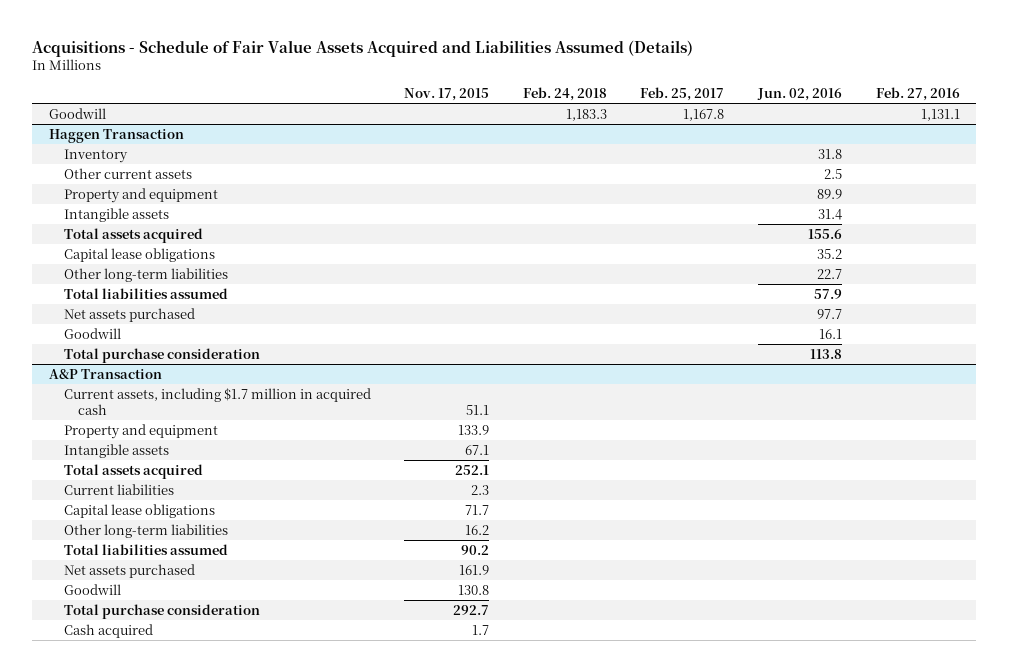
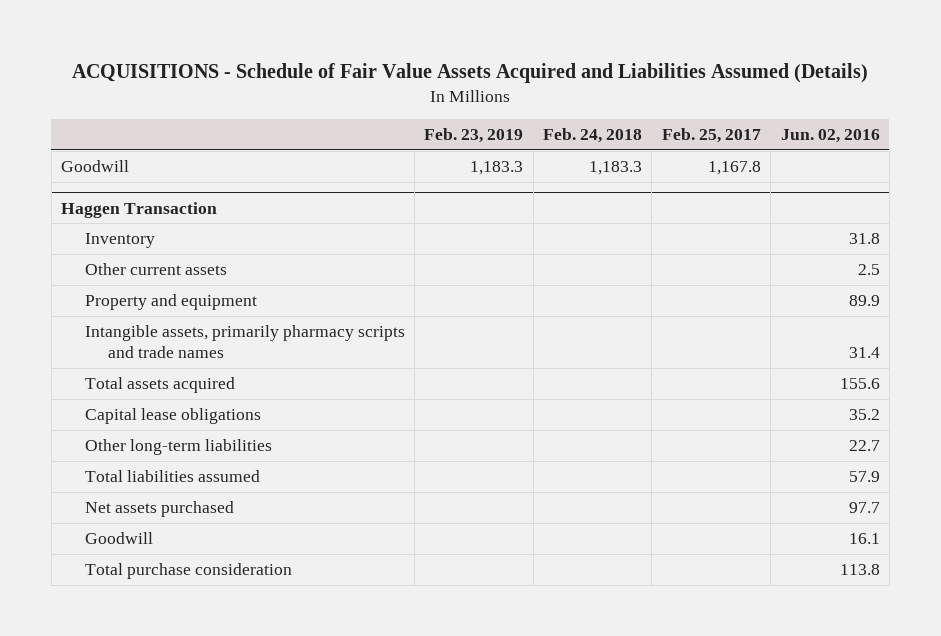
- Acquisitions - Schedule of Fair Value Assets Acquired and Liabilities Assumed (Details)
+ ACQUISITIONS - Schedule of Fair Value Assets Acquired and Liabilities Assumed (Details)
- | Nov. 17, 2015 | Feb. 24, 2018 | Feb. 25, 2017 | Jun. 02, 2016 | Feb. 27, 2016
+ | Feb. 23, 2019 | Feb. 24, 2018 | Feb. 25, 2017 | Jun. 02, 2016
@ Haggen Transaction
- Intangible assets | | | | 31.4 |
+ Intangible assets, primarily pharmacy scripts and trade names | | | | 31.4
- A&P Transaction
- Current assets, including $1.7 million in acquired cash | 51.1 | | | |
- Property and equipment | 133.9 | | | |
- Intangible assets | 67.1 | | | |
- Total assets acquired | 252.1 | | | |
- Current liabilities | 2.3 | | | |
- Capital lease obligations | 71.7 | | | |
- Other long-term liabilities | 16.2 | | | |
- Total liabilities assumed | 90.2 | | | |
- Net assets purchased | 161.9 | | | |
- Goodwill | 130.8 | | | |
- Total purchase consideration | 292.7 | | | |
- Cash acquired | 1.7 | | | |

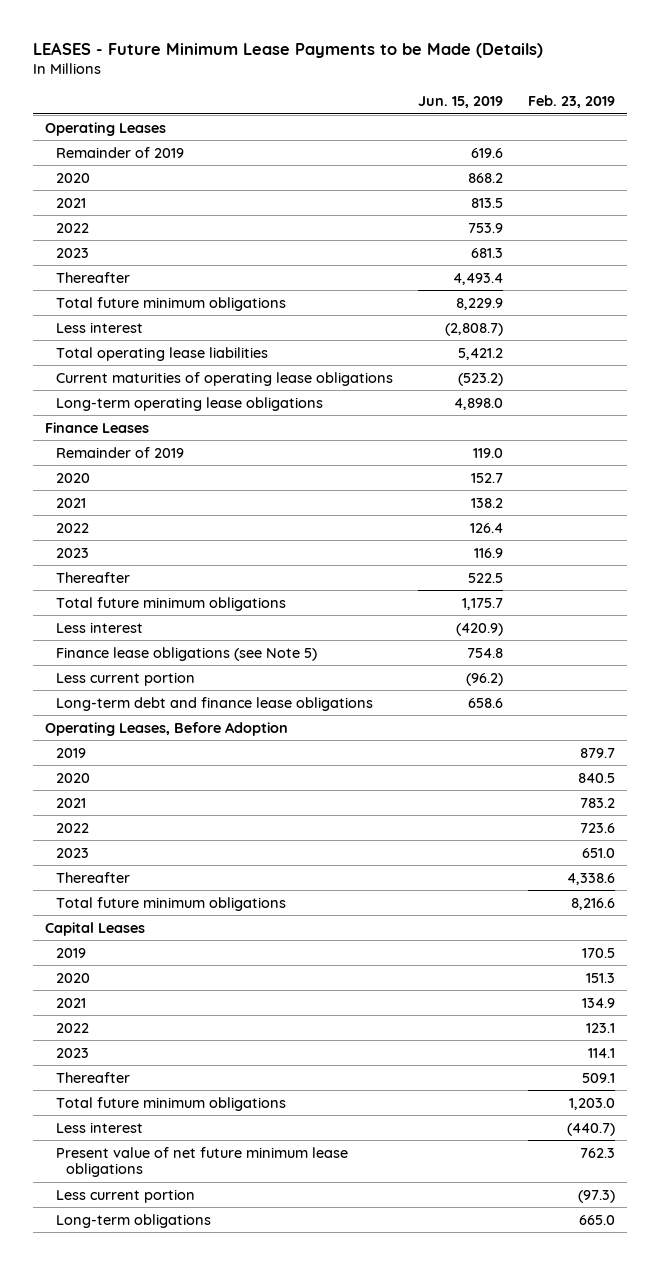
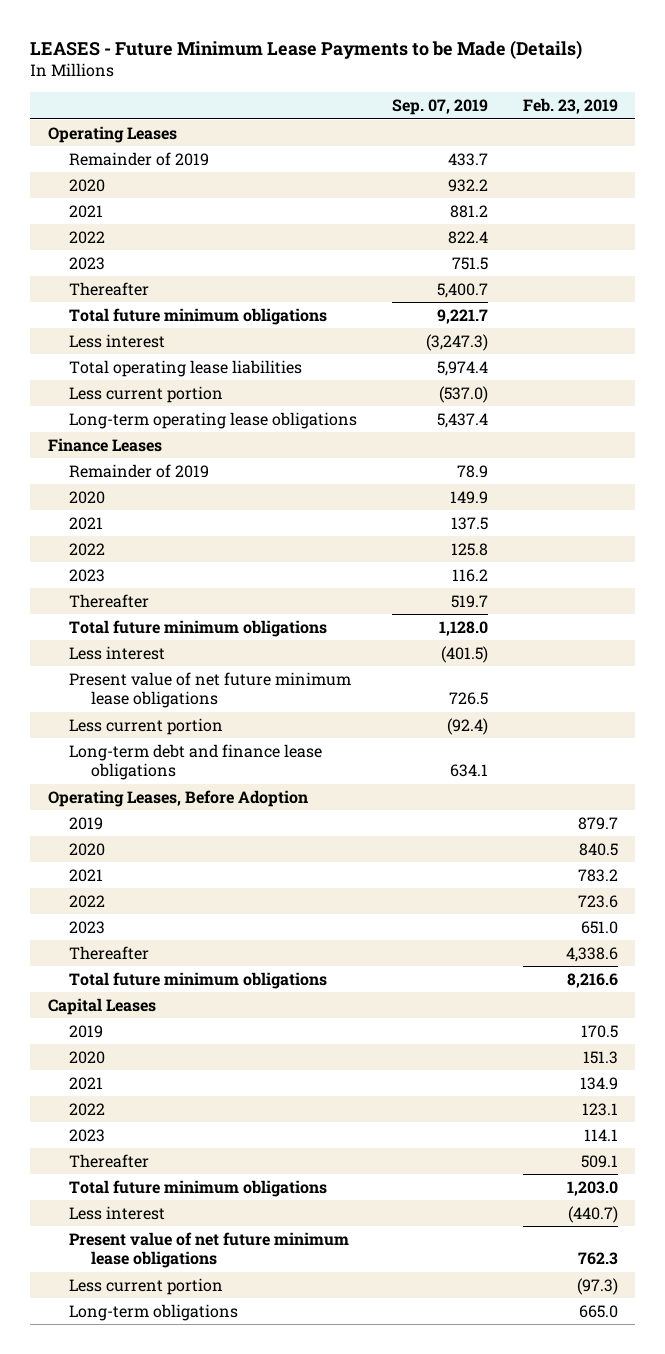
- | Jun. 15, 2019 | Feb. 23, 2019
+ | Sep. 07, 2019 | Feb. 23, 2019
- Current maturities of operating lease obligations | (523.2) |
+ Less current portion | (537.0) |
- Finance lease obligations (see Note 5) | 754.8 |
+ Present value of net future minimum lease obligations | 726.5 |

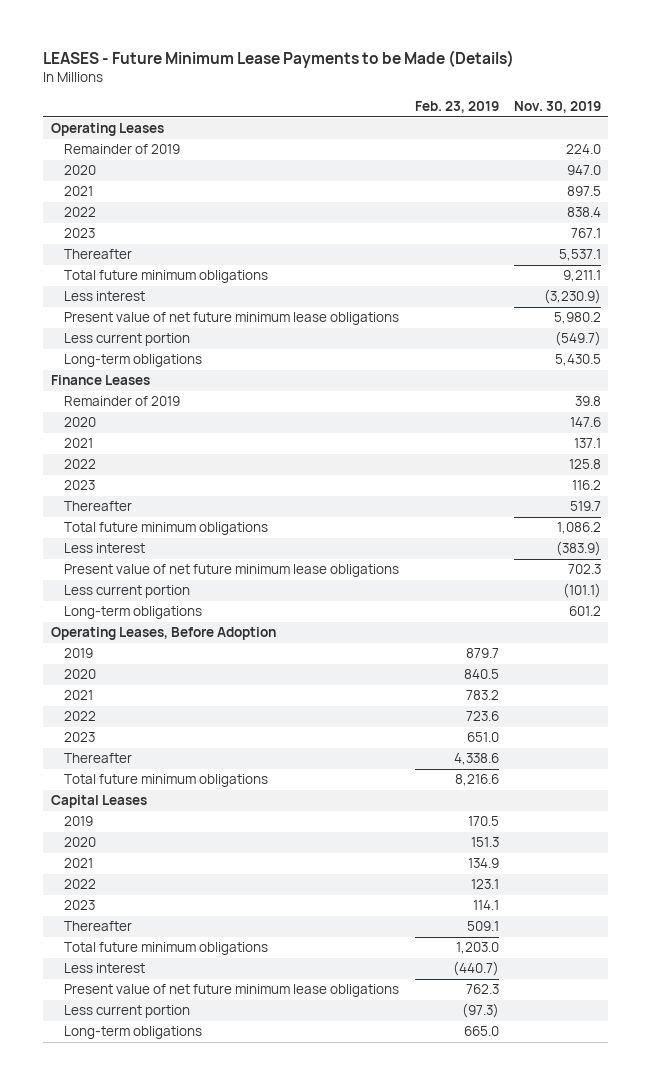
- | Sep. 07, 2019 | Feb. 23, 2019
+ | Feb. 23, 2019 | Nov. 30, 2019
- Total operating lease liabilities | 5,974.4 |
+ Present value of net future minimum lease obligations | | 5,980.2
- Long-term operating lease obligations | 5,437.4 |
+ Long-term obligations | | 5,430.5
- Long-term debt and finance lease obligations | 634.1 |
+ Long-term obligations | | 601.2

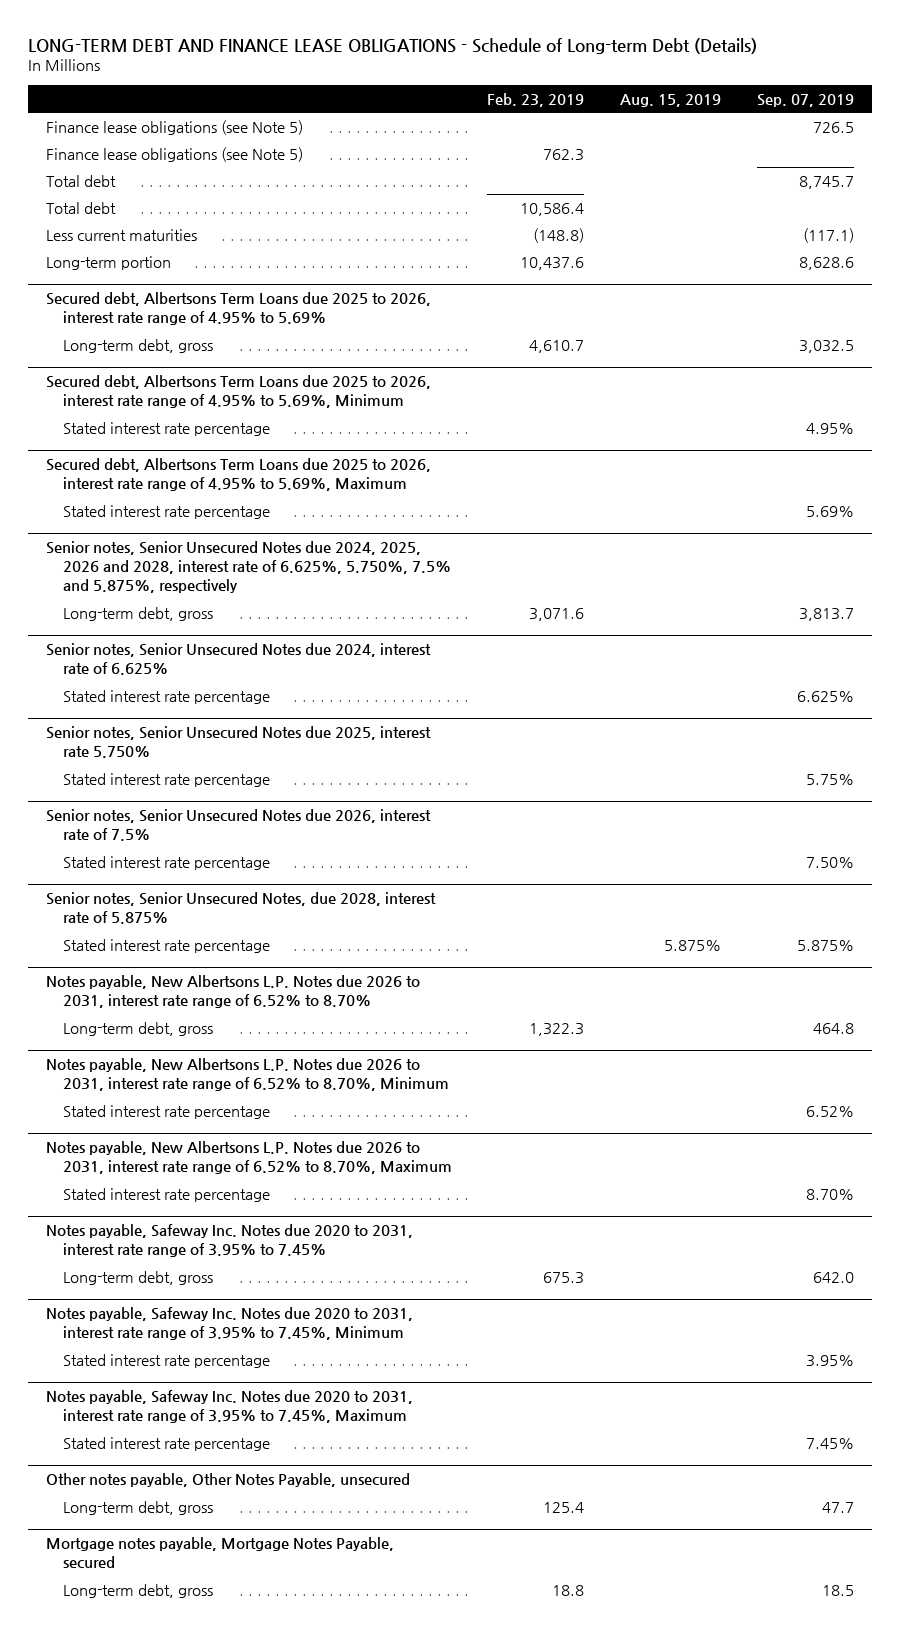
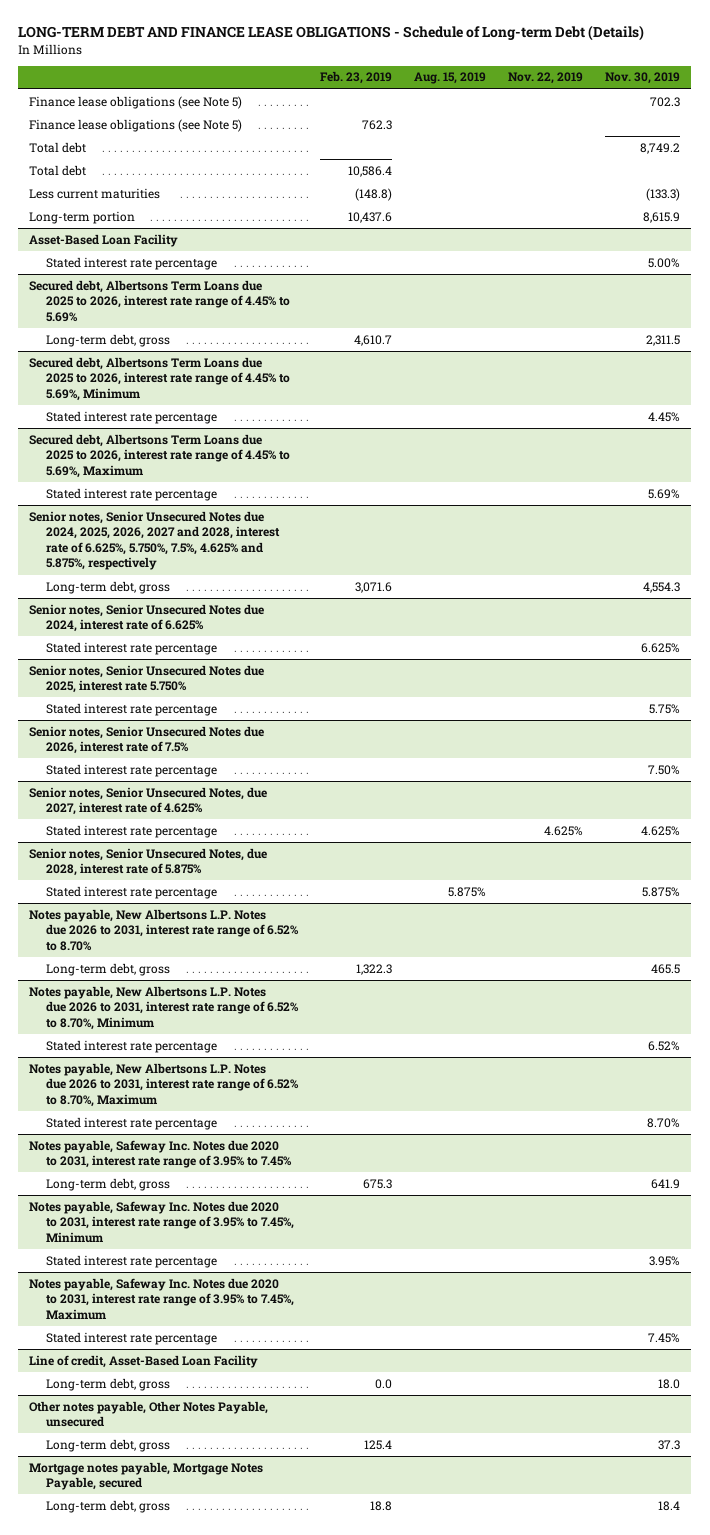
- | Feb. 23, 2019 | Aug. 15, 2019 | Sep. 07, 2019
+ | Feb. 23, 2019 | Aug. 15, 2019 | Nov. 22, 2019 | Nov. 30, 2019
- Secured debt, Albertsons Term Loans due 2025 to 2026, interest rate range of 4.95% to 5.69%
+ Asset-Based Loan Facility
+ Stated interest rate percentage | | | | 5.00%
+ Secured debt, Albertsons Term Loans due 2025 to 2026, interest rate range of 4.45% to 5.69%
- Secured debt, Albertsons Term Loans due 2025 to 2026, interest rate range of 4.95% to 5.69%, Minimum
+ Secured debt, Albertsons Term Loans due 2025 to 2026, interest rate range of 4.45% to 5.69%, Minimum
- Secured debt, Albertsons Term Loans due 2025 to 2026, interest rate range of 4.95% to 5.69%, Maximum
+ Secured debt, Albertsons Term Loans due 2025 to 2026, interest rate range of 4.45% to 5.69%, Maximum
- Senior notes, Senior Unsecured Notes due 2024, 2025, 2026 and 2028, interest rate of 6.625%, 5.750%, 7.5% and 5.875%, respectively
+ Senior notes, Senior Unsecured Notes due 2024, 2025, 2026, 2027 and 2028, interest rate of 6.625%, 5.750%, 7.5%, 4.625% and 5.875%, respectively
+ Senior notes, Senior Unsecured Notes, due 2027, interest rate of 4.625%
+ Stated interest rate percentage | | | 4.625% | 4.625%
+ Line of credit, Asset-Based Loan Facility
+ Long-term debt, gross | 0.0 | | | 18.0

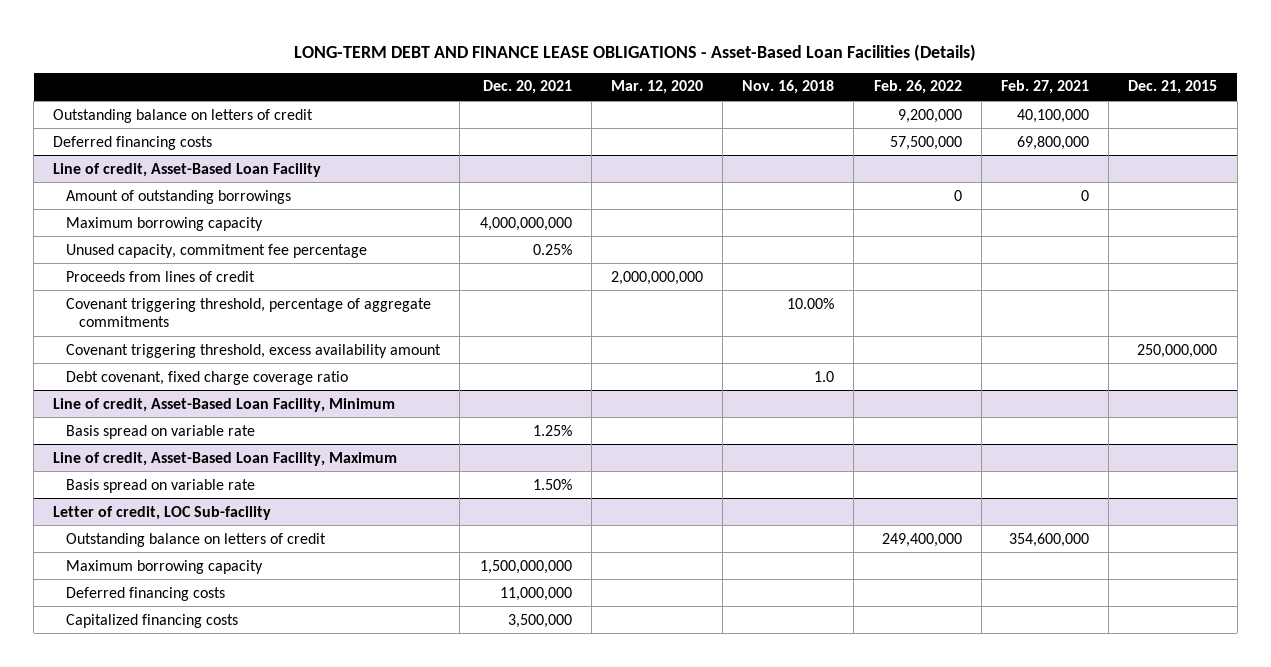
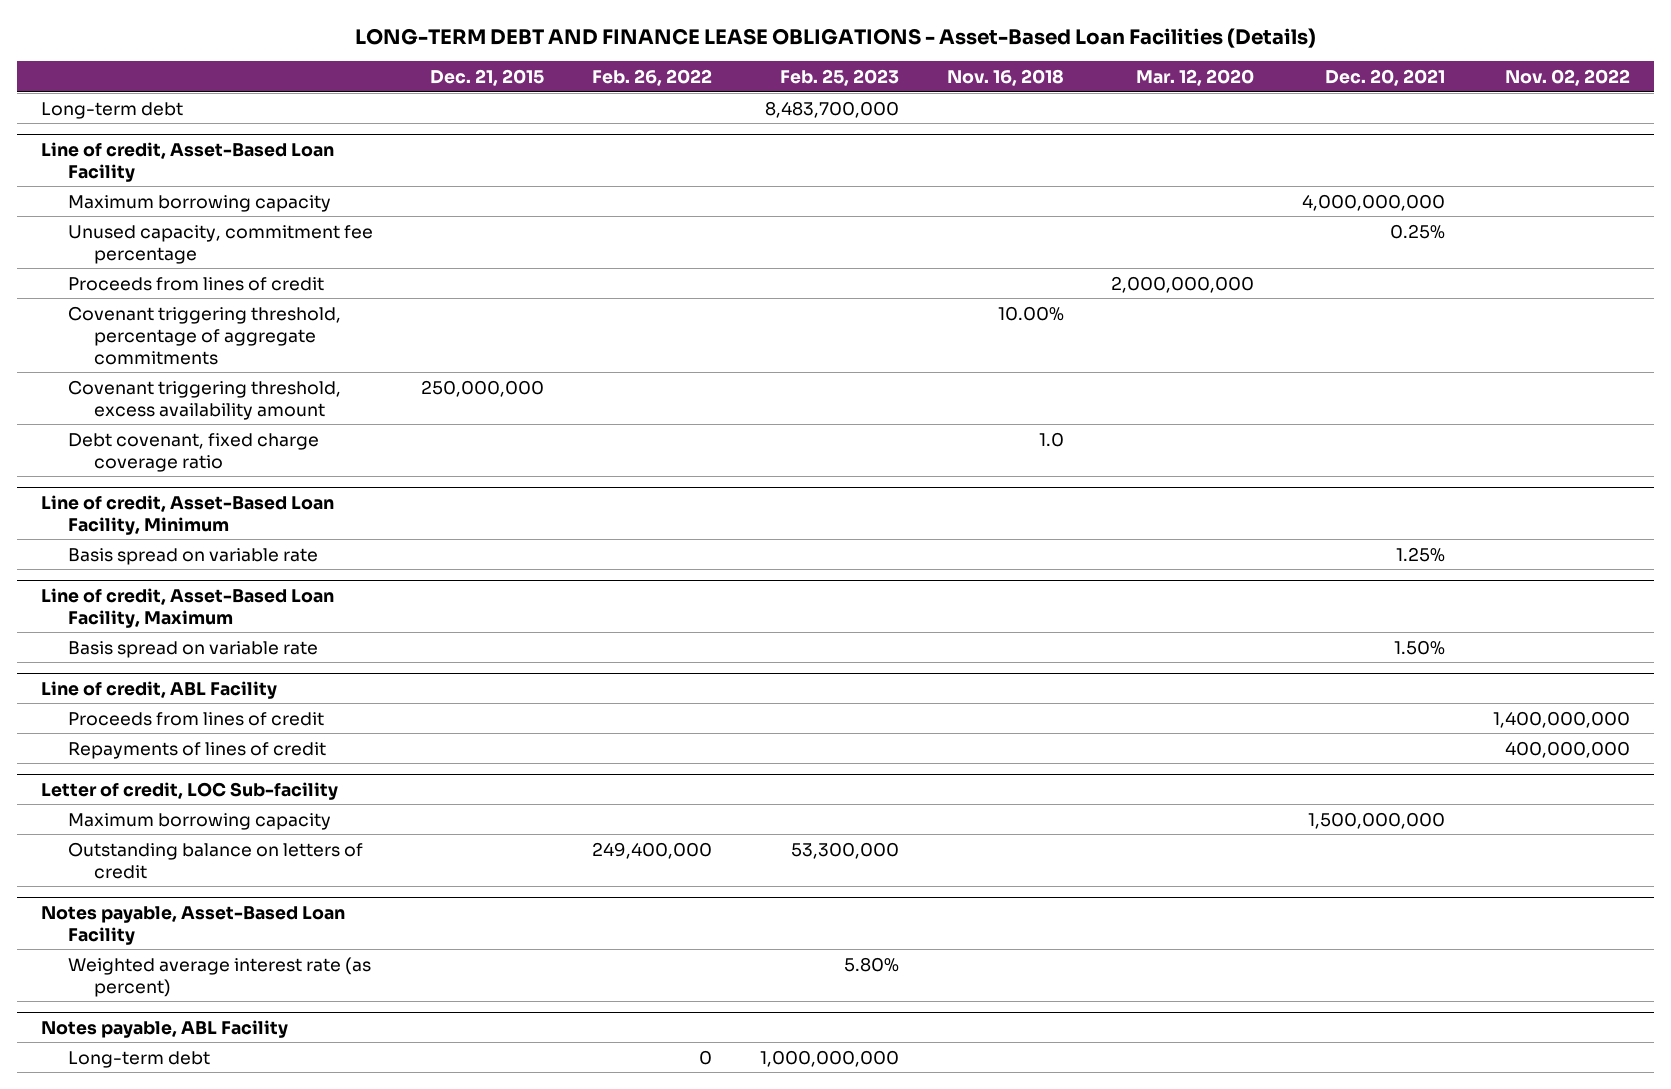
- | Dec. 20, 2021 | Mar. 12, 2020 | Nov. 16, 2018 | Feb. 26, 2022 | Feb. 27, 2021 | Dec. 21, 2015
+ | Dec. 21, 2015 | Feb. 26, 2022 | Feb. 25, 2023 | Nov. 16, 2018 | Mar. 12, 2020 | Dec. 20, 2021 | Nov. 02, 2022
- Outstanding balance on letters of credit | | | | 9,200,000 | 40,100,000 |
- Deferred financing costs | | | | 57,500,000 | 69,800,000 |
+ Long-term debt | | | 8,483,700,000 | | | |
@ Line of credit, Asset-Based Loan Facility
- Amount of outstanding borrowings | | | | 0 | 0 |
+ Line of credit, ABL Facility
+ Proceeds from lines of credit | | | | | | | 1,400,000,000
+ Repayments of lines of credit | | | | | | | 400,000,000
@ Letter of credit, LOC Sub-facility
- Deferred financing costs | 11,000,000 | | | | |
- Capitalized financing costs | 3,500,000 | | | | |
moved down: Outstanding balance on letters of credit | | 249,400,000 | 53,300,000 | | | |
+ Notes payable, Asset-Based Loan Facility
+ Weighted average interest rate (as percent) | | | 5.80% | | | |
+ Notes payable, ABL Facility
+ Long-term debt | | 0 | 1,000,000,000 | | | |

